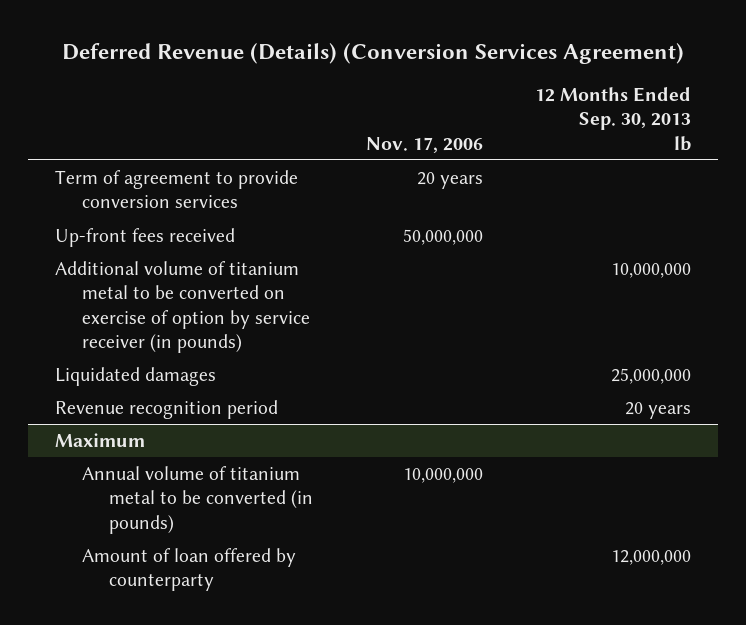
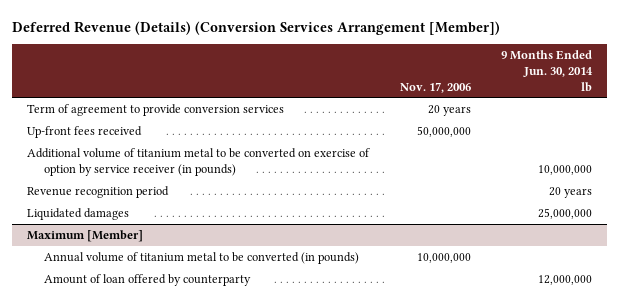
- Deferred Revenue (Details) (Conversion Services Agreement)
+ Deferred Revenue (Details) (Conversion Services Arrangement [Member])
- | Nov. 17, 2006 | 12 Months Ended Sep. 30, 2013 lb
+ | Nov. 17, 2006 | 9 Months Ended Jun. 30, 2014 lb
- Maximum
moved down: Liquidated damages | | 25,000,000
+ Maximum [Member]

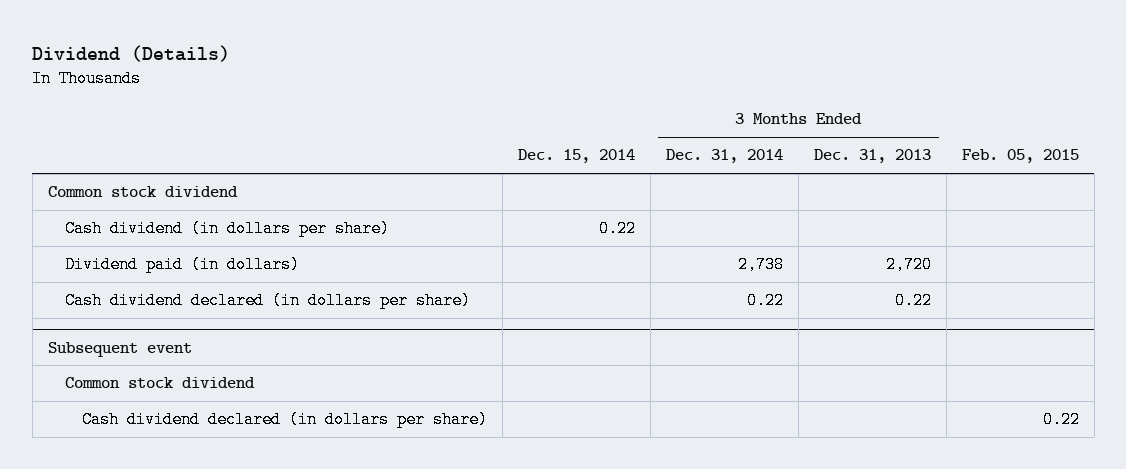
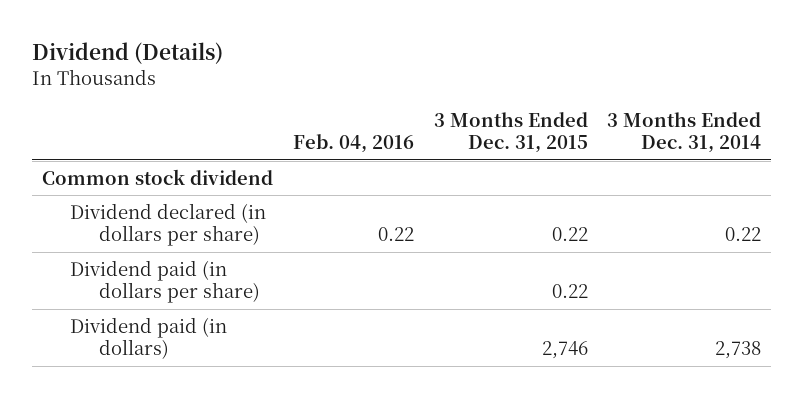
- | Dec. 15, 2014 | 3 Months Ended Dec. 31, 2014 | 3 Months Ended Dec. 31, 2013 | Feb. 05, 2015
+ | Feb. 04, 2016 | 3 Months Ended Dec. 31, 2015 | 3 Months Ended Dec. 31, 2014
- Cash dividend (in dollars per share) | 0.22 | | |
+ Dividend declared (in dollars per share) | 0.22 | 0.22 | 0.22
+ Dividend paid (in dollars per share) | | 0.22 |
- Cash dividend declared (in dollars per share) | | 0.22 | 0.22 |
- Subsequent event
- Common stock dividend
- Cash dividend declared (in dollars per share) | | | | 0.22

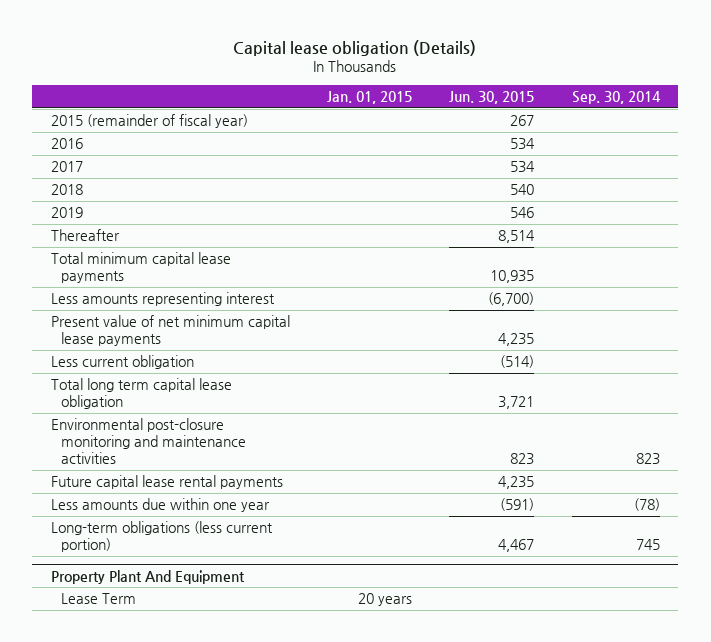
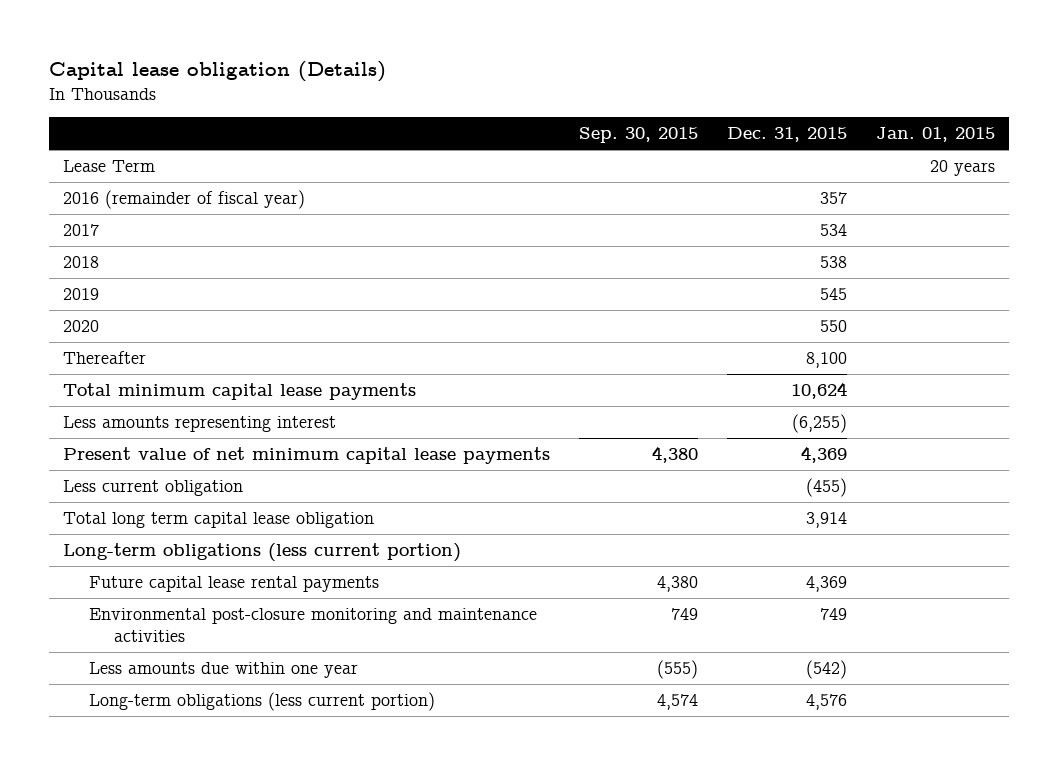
- | Jan. 01, 2015 | Jun. 30, 2015 | Sep. 30, 2014
+ | Sep. 30, 2015 | Dec. 31, 2015 | Jan. 01, 2015
- 2015 (remainder of fiscal year) | | 267 |
- 2016 | | 534 |
+ Lease Term | | | 20 years
+ 2016 (remainder of fiscal year) | | 357 |
+ 2020 | | 550 |
+ Long-term obligations (less current portion)
moved down: Environmental post-closure monitoring and maintenance activities | 749 | 749 |
- Property Plant And Equipment
- Lease Term | 20 years | |

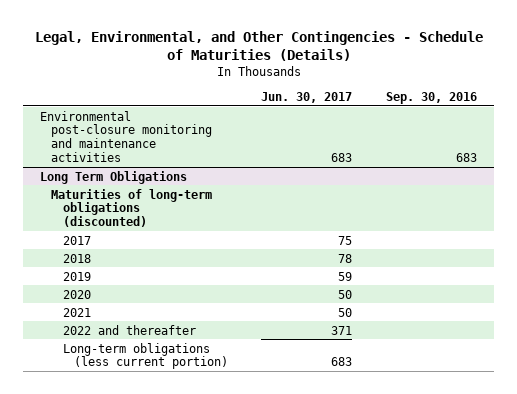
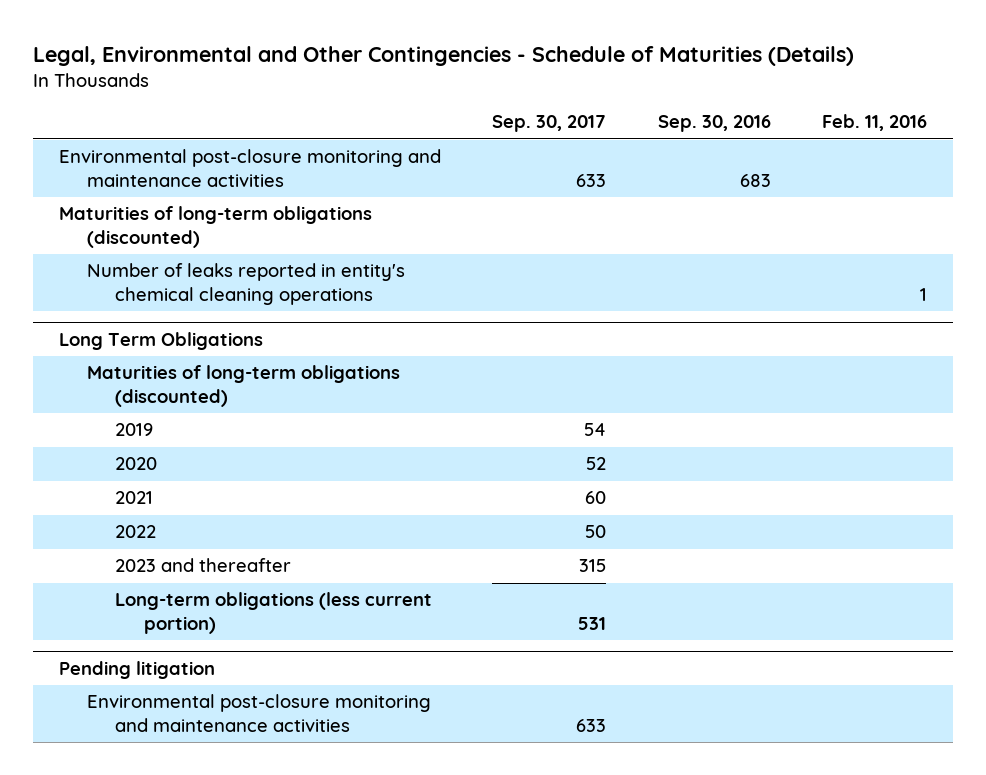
- Legal, Environmental, and Other Contingencies - Schedule of Maturities (Details)
+ Legal, Environmental and Other Contingencies - Schedule of Maturities (Details)
- | Jun. 30, 2017 | Sep. 30, 2016
+ | Sep. 30, 2017 | Sep. 30, 2016 | Feb. 11, 2016
+ Maturities of long-term obligations (discounted)
+ Number of leaks reported in entity's chemical cleaning operations | | | 1
@ Long Term Obligations
- 2017 | 75 |
- 2018 | 78 |
- 2022 and thereafter | 371 |
+ 2022 | 50 | |
+ 2023 and thereafter | 315 | |
+ Pending litigation
+ Environmental post-closure monitoring and maintenance activities | 633 | |

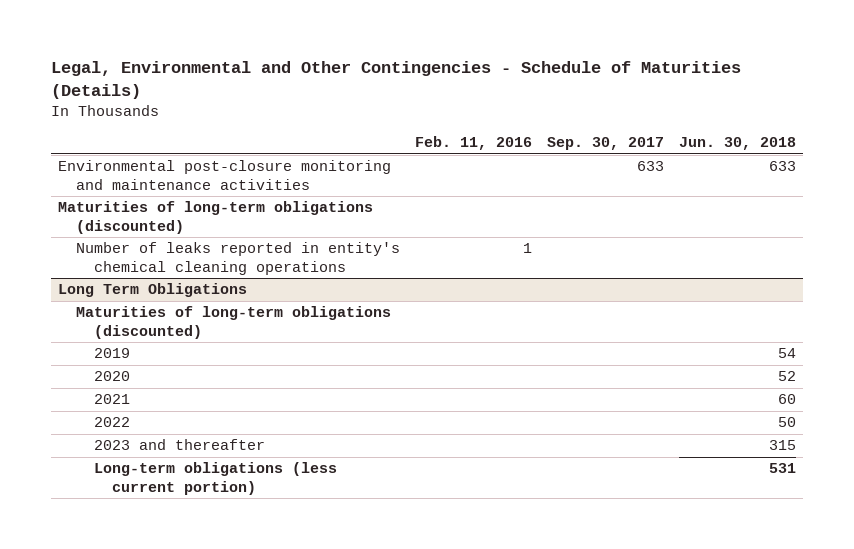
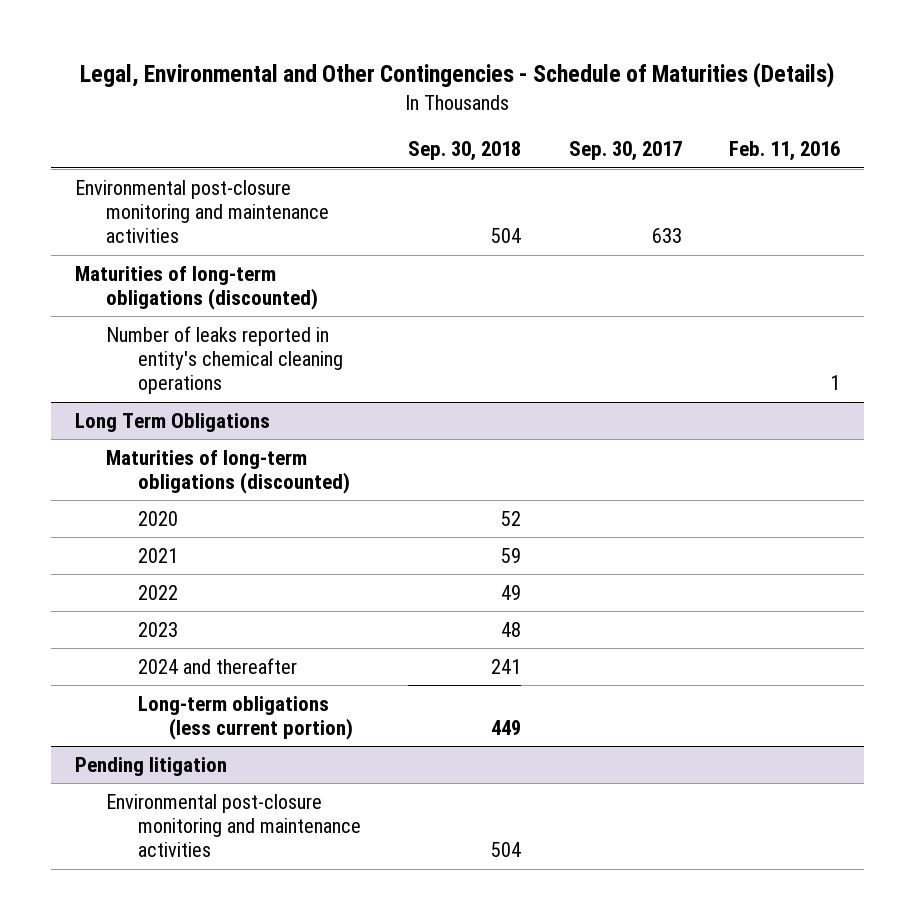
- | Feb. 11, 2016 | Sep. 30, 2017 | Jun. 30, 2018
+ | Sep. 30, 2018 | Sep. 30, 2017 | Feb. 11, 2016
@ Long Term Obligations
- 2019 | | | 54
- 2023 and thereafter | | | 315
+ 2023 | 48 | |
+ 2024 and thereafter | 241 | |
+ Pending litigation
+ Environmental post-closure monitoring and maintenance activities | 504 | |

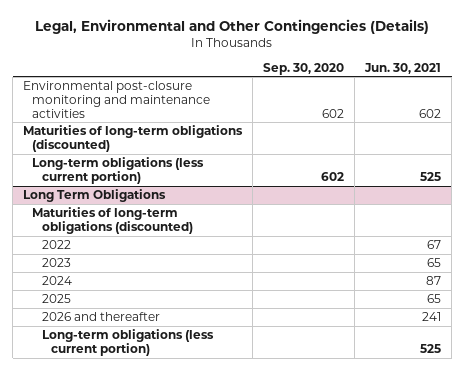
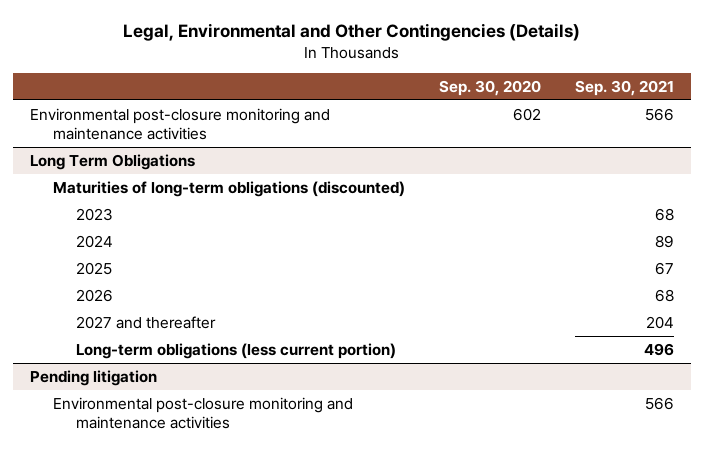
- | Sep. 30, 2020 | Jun. 30, 2021
+ | Sep. 30, 2020 | Sep. 30, 2021
- Maturities of long-term obligations (discounted)
- Long-term obligations (less current portion) | 602 | 525
@ Long Term Obligations
- 2022 | | 67
- 2026 and thereafter | | 241
+ 2026 | | 68
+ 2027 and thereafter | | 204
+ Pending litigation
+ Environmental post-closure monitoring and maintenance activities | | 566

